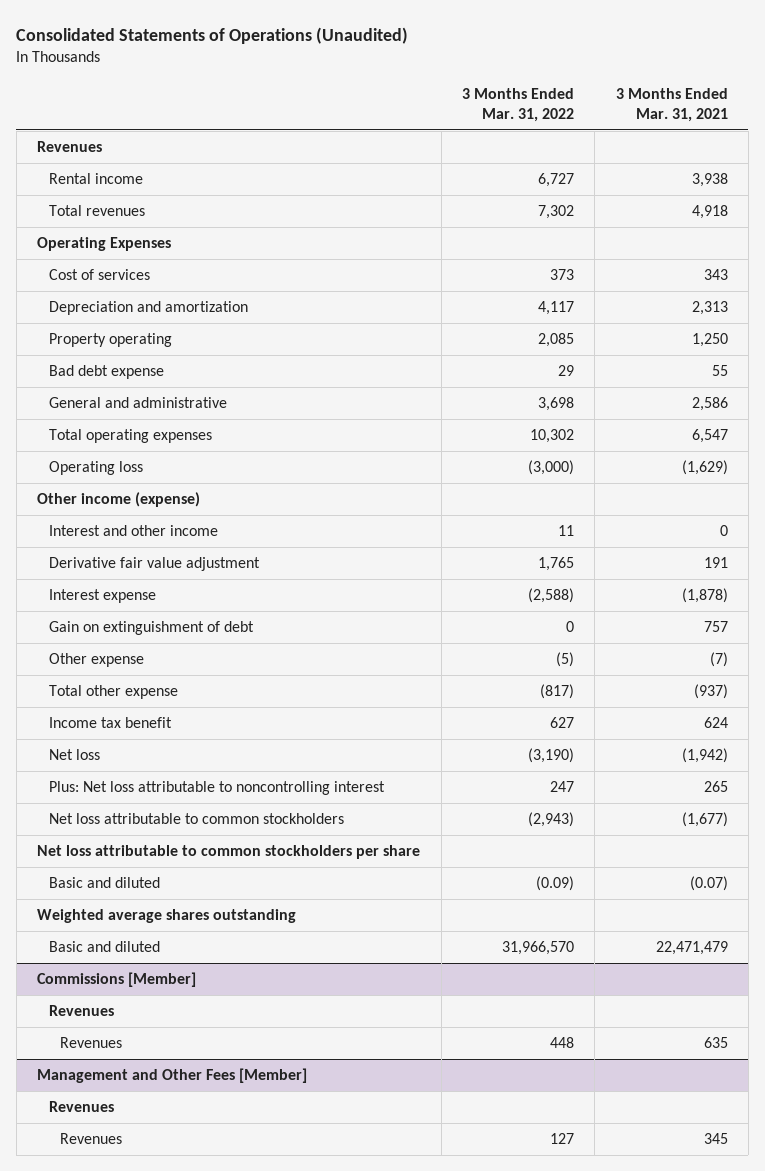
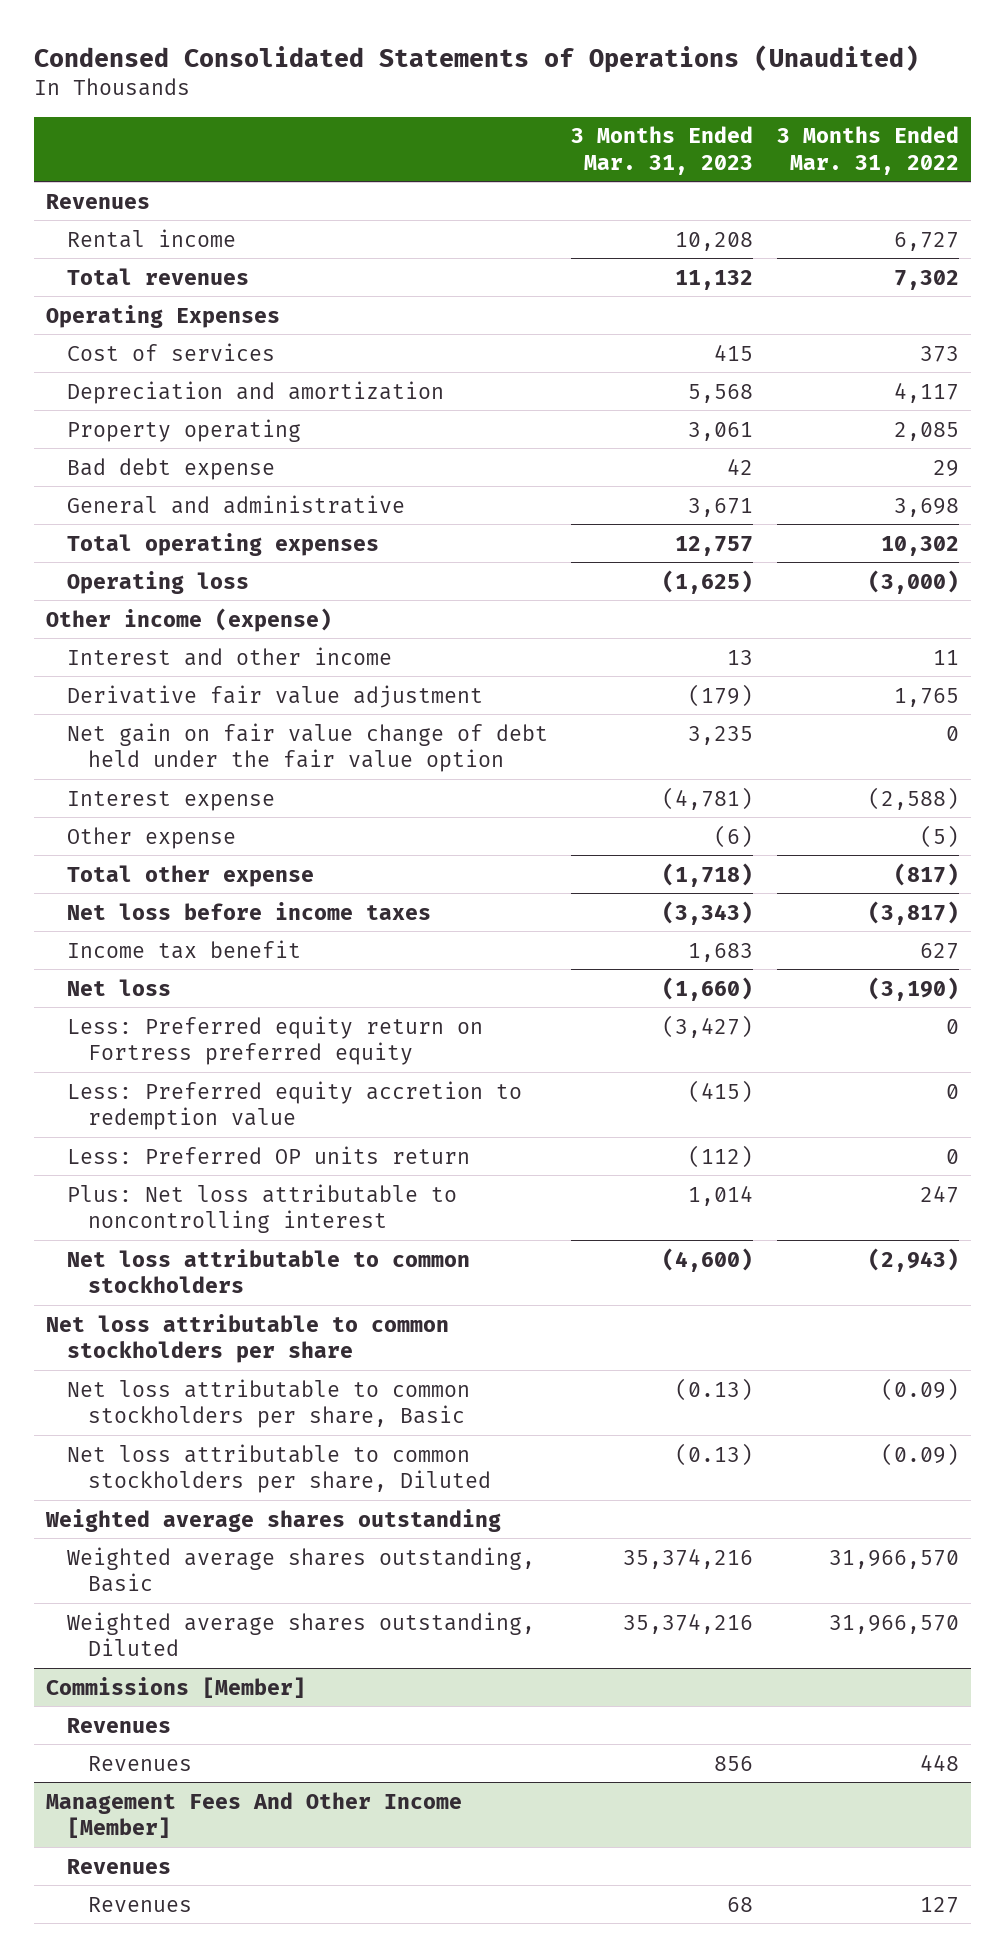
- Consolidated Statements of Operations (Unaudited)
+ Condensed Consolidated Statements of Operations (Unaudited)
- | 3 Months Ended Mar. 31, 2022 | 3 Months Ended Mar. 31, 2021
+ | 3 Months Ended Mar. 31, 2023 | 3 Months Ended Mar. 31, 2022
+ Net gain on fair value change of debt held under the fair value option | 3,235 | 0
- Gain on extinguishment of debt | 0 | 757
+ Net loss before income taxes | (3,343) | (3,817)
+ Less: Preferred equity return on Fortress preferred equity | (3,427) | 0
+ Less: Preferred equity accretion to redemption value | (415) | 0
+ Less: Preferred OP units return | (112) | 0
- Basic and diluted | (0.09) | (0.07)
+ Net loss attributable to common stockholders per share, Basic | (0.13) | (0.09)
+ Net loss attributable to common stockholders per share, Diluted | (0.13) | (0.09)
- Basic and diluted | 31,966,570 | 22,471,479
+ Weighted average shares outstanding, Basic | 35,374,216 | 31,966,570
+ Weighted average shares outstanding, Diluted | 35,374,216 | 31,966,570
- Management and Other Fees [Member]
+ Management Fees And Other Income [Member]

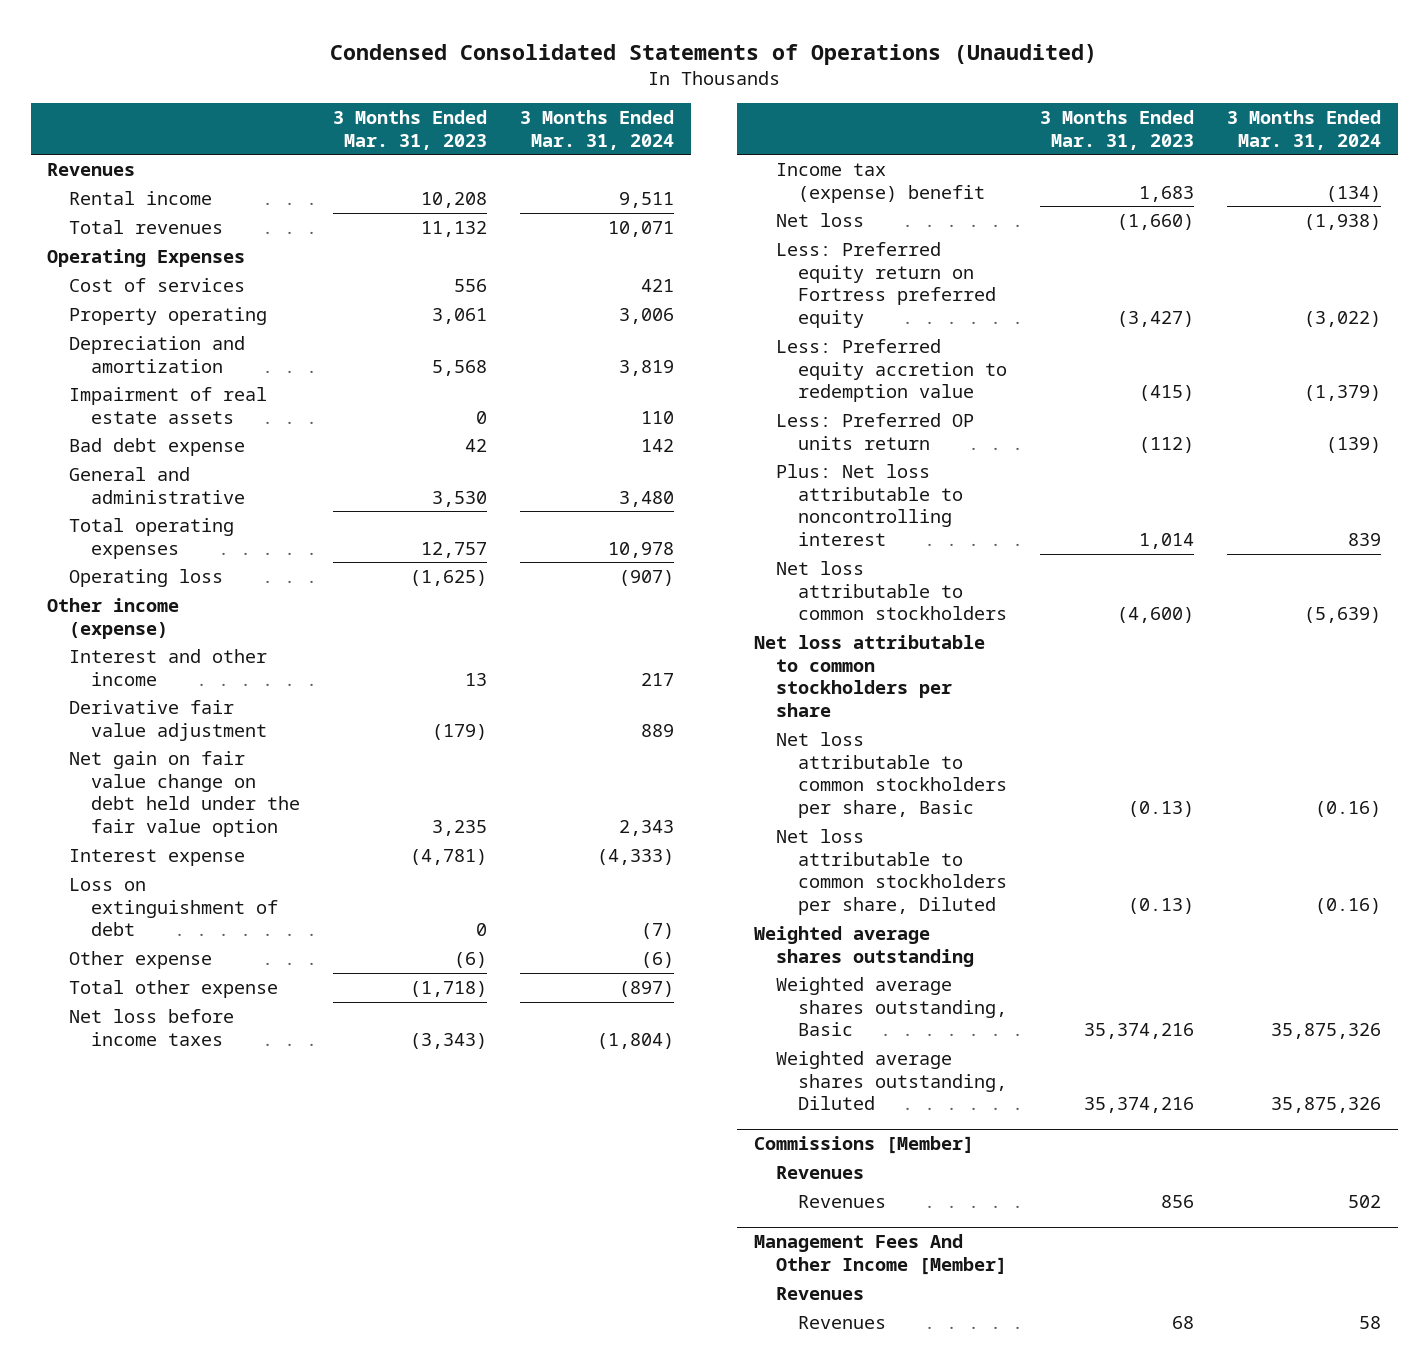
- | 3 Months Ended Mar. 31, 2023 | 3 Months Ended Mar. 31, 2022
+ | 3 Months Ended Mar. 31, 2023 | 3 Months Ended Mar. 31, 2024
- Cost of services | 415 | 373
+ Cost of services | 556 | 421
moved down: Depreciation and amortization | 5,568 | 3,819
+ Impairment of real estate assets | 0 | 110
- General and administrative | 3,671 | 3,698
+ General and administrative | 3,530 | 3,480
- Net gain on fair value change of debt held under the fair value option | 3,235 | 0
+ Net gain on fair value change on debt held under the fair value option | 3,235 | 2,343
+ Loss on extinguishment of debt | 0 | (7)
- Income tax benefit | 1,683 | 627
+ Income tax (expense) benefit | 1,683 | (134)

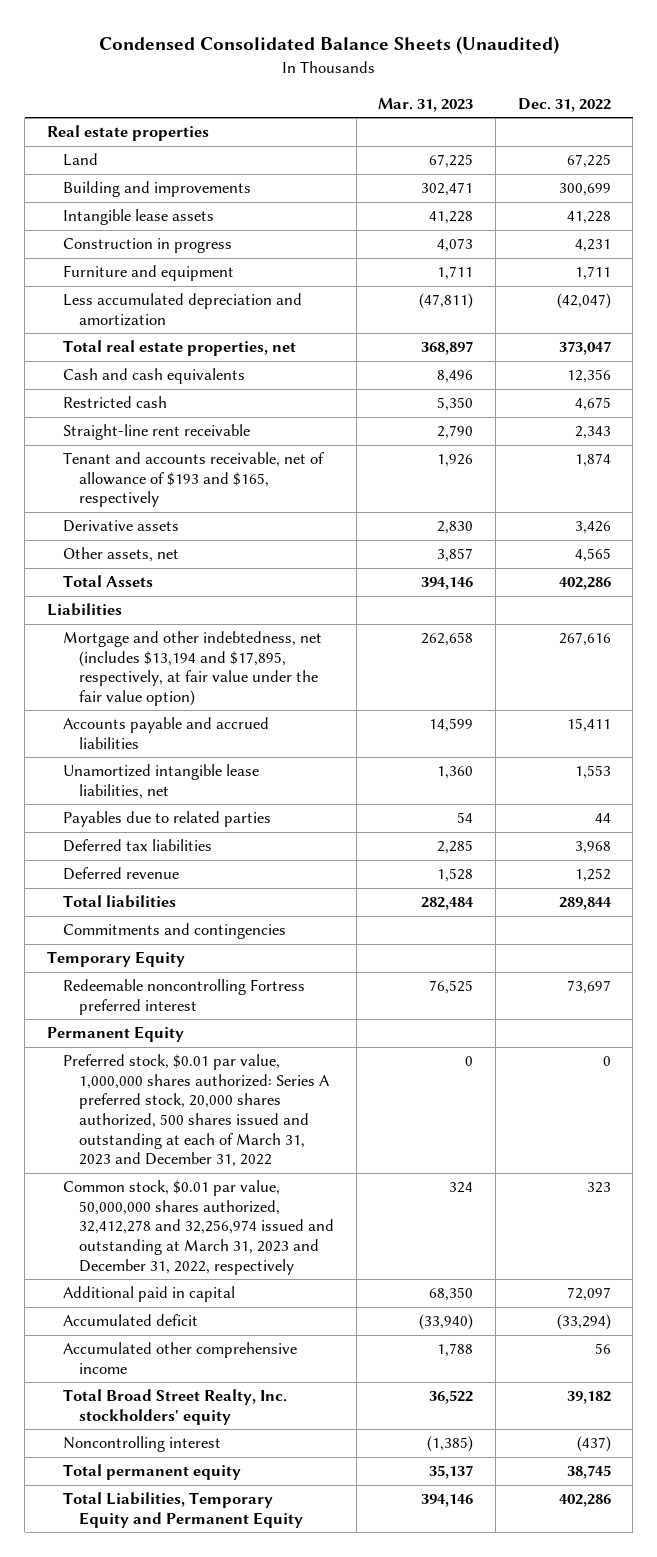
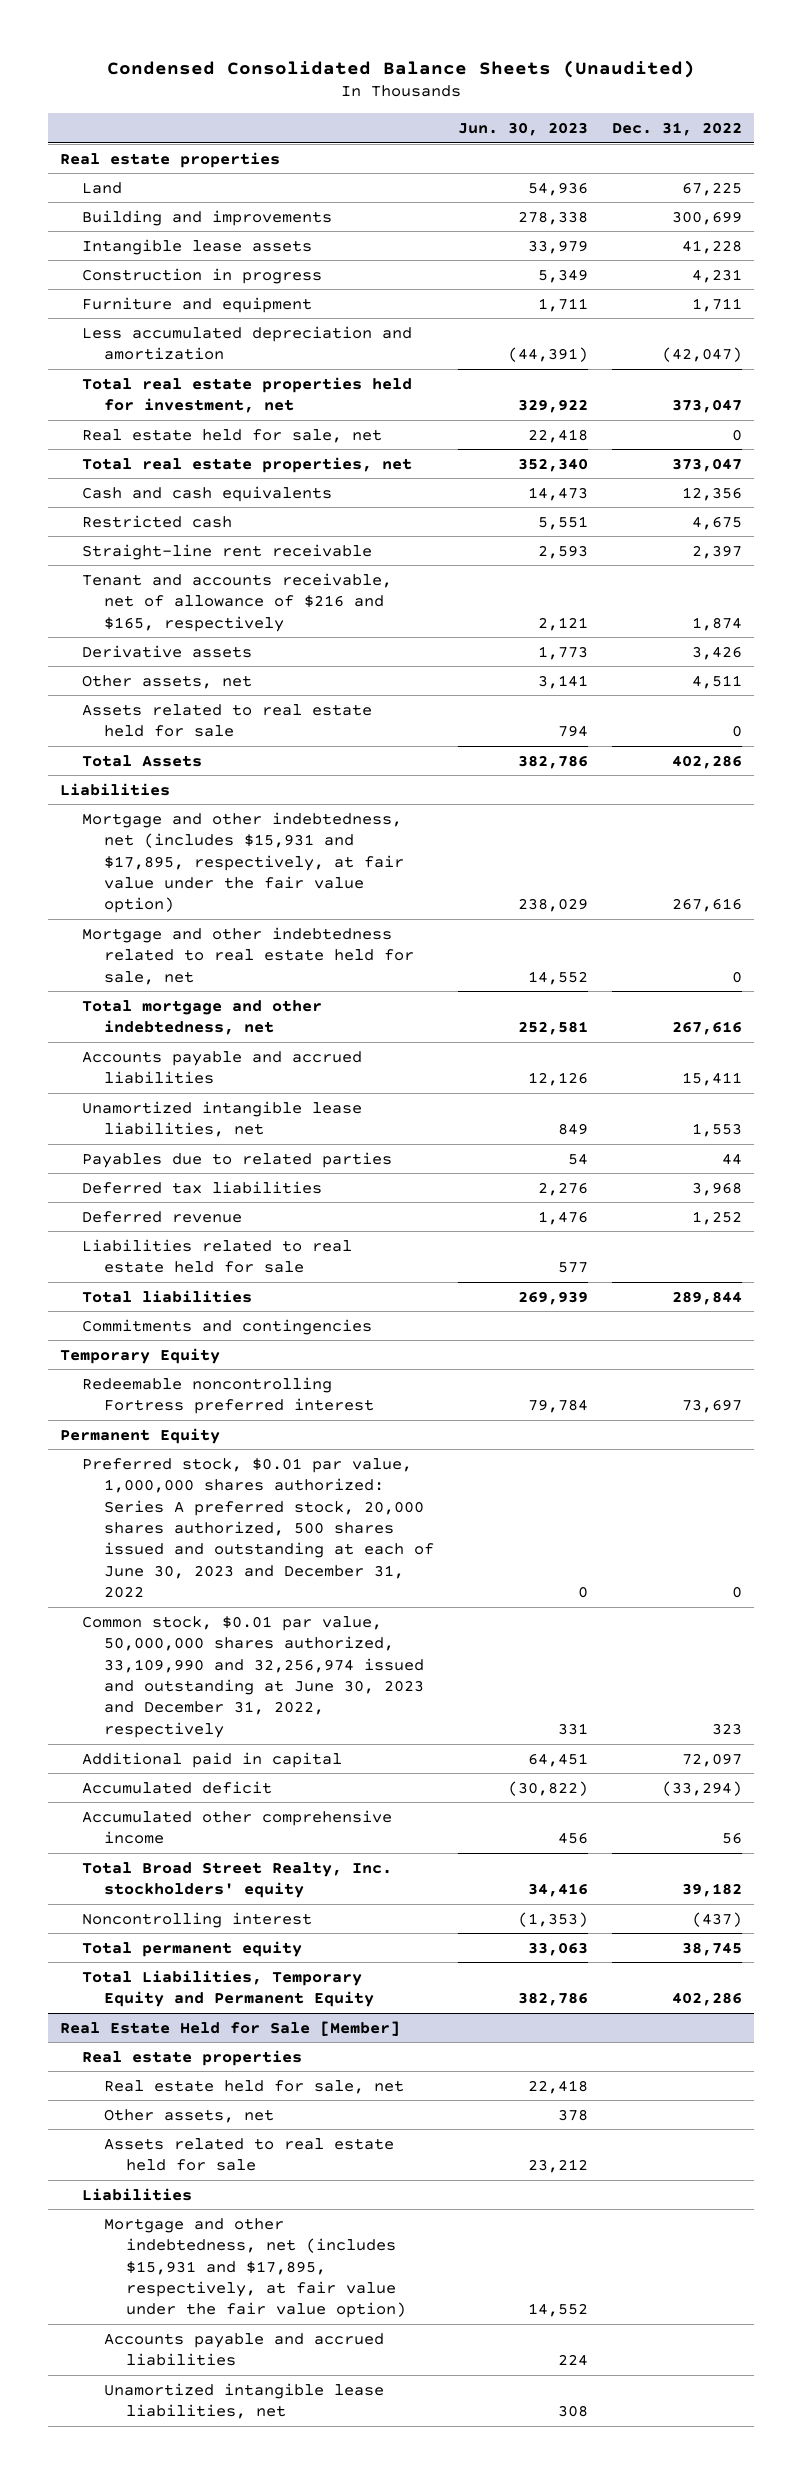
- | Mar. 31, 2023 | Dec. 31, 2022
+ | Jun. 30, 2023 | Dec. 31, 2022
+ Total real estate properties held for investment, net | 329,922 | 373,047
+ Real estate held for sale, net | 22,418 | 0
- Straight-line rent receivable | 2,790 | 2,343
- Tenant and accounts receivable, net of allowance of $193 and $165, respectively | 1,926 | 1,874
+ Straight-line rent receivable | 2,593 | 2,397
+ Tenant and accounts receivable, net of allowance of $216 and $165, respectively | 2,121 | 1,874
- Other assets, net | 3,857 | 4,565
+ Other assets, net | 3,141 | 4,511
+ Assets related to real estate held for sale | 794 | 0
- Mortgage and other indebtedness, net (includes $13,194 and $17,895, respectively, at fair value under the fair value option) | 262,658 | 267,616
+ Mortgage and other indebtedness, net (includes $15,931 and $17,895, respectively, at fair value under the fair value option) | 238,029 | 267,616
+ Mortgage and other indebtedness related to real estate held for sale, net | 14,552 | 0
+ Total mortgage and other indebtedness, net | 252,581 | 267,616
+ Liabilities related to real estate held for sale | 577 |
- Preferred stock, $0.01 par value, 1,000,000 shares authorized: Series A preferred stock, 20,000 shares authorized, 500 shares issued and outstanding at each of March 31, 2023 and December 31, 2022 | 0 | 0
- Common stock, $0.01 par value, 50,000,000 shares authorized, 32,412,278 and 32,256,974 issued and outstanding at March 31, 2023 and December 31, 2022, respectively | 324 | 323
+ Preferred stock, $0.01 par value, 1,000,000 shares authorized: Series A preferred stock, 20,000 shares authorized, 500 shares issued and outstanding at each of June 30, 2023 and December 31, 2022 | 0 | 0
+ Common stock, $0.01 par value, 50,000,000 shares authorized, 33,109,990 and 32,256,974 issued and outstanding at June 30, 2023 and December 31, 2022, respectively | 331 | 323
+ Real Estate Held for Sale [Member]
+ Real estate properties
+ Real estate held for sale, net | 22,418 |
+ Other assets, net | 378 |
+ Assets related to real estate held for sale | 23,212 |
+ Liabilities
+ Mortgage and other indebtedness, net (includes $15,931 and $17,895, respectively, at fair value under the fair value option) | 14,552 |
+ Accounts payable and accrued liabilities | 224 |
+ Unamortized intangible lease liabilities, net | 308 |

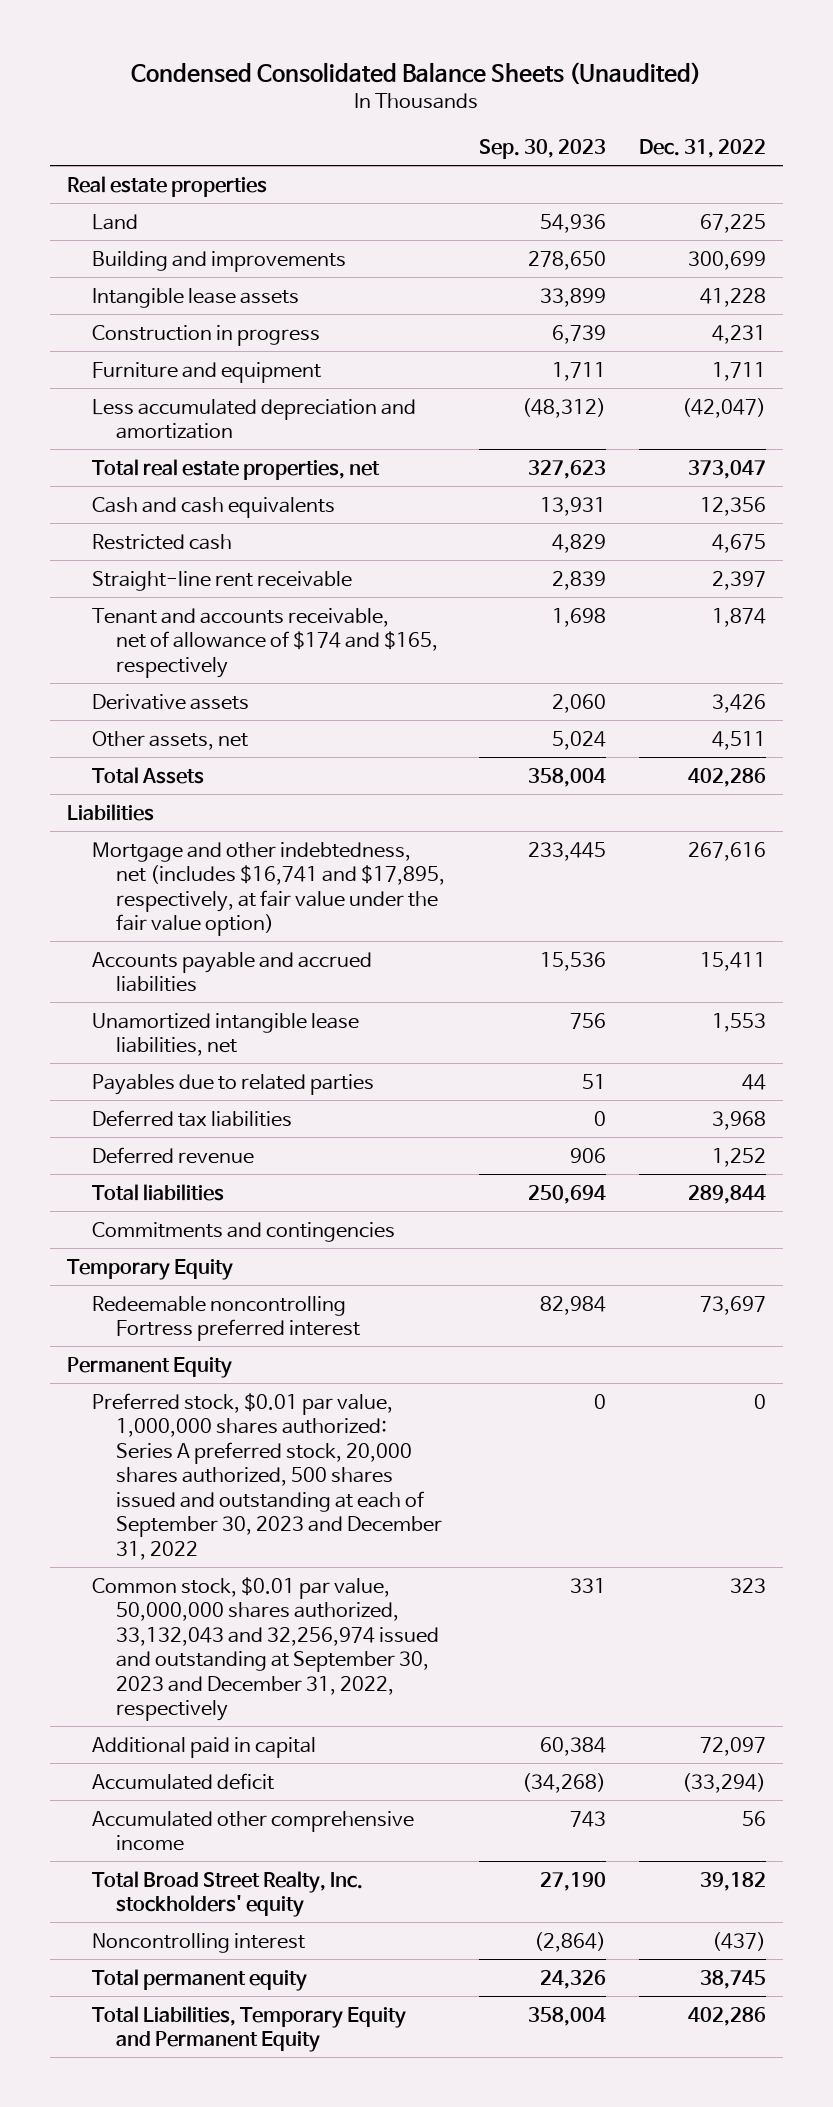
- | Jun. 30, 2023 | Dec. 31, 2022
+ | Sep. 30, 2023 | Dec. 31, 2022
- Total real estate properties held for investment, net | 329,922 | 373,047
- Real estate held for sale, net | 22,418 | 0
- Tenant and accounts receivable, net of allowance of $216 and $165, respectively | 2,121 | 1,874
+ Tenant and accounts receivable, net of allowance of $174 and $165, respectively | 1,698 | 1,874
- Assets related to real estate held for sale | 794 | 0
- Mortgage and other indebtedness, net (includes $15,931 and $17,895, respectively, at fair value under the fair value option) | 238,029 | 267,616
- Mortgage and other indebtedness related to real estate held for sale, net | 14,552 | 0
- Total mortgage and other indebtedness, net | 252,581 | 267,616
+ Mortgage and other indebtedness, net (includes $16,741 and $17,895, respectively, at fair value under the fair value option) | 233,445 | 267,616
- Liabilities related to real estate held for sale | 577 |
- Preferred stock, $0.01 par value, 1,000,000 shares authorized: Series A preferred stock, 20,000 shares authorized, 500 shares issued and outstanding at each of June 30, 2023 and December 31, 2022 | 0 | 0
- Common stock, $0.01 par value, 50,000,000 shares authorized, 33,109,990 and 32,256,974 issued and outstanding at June 30, 2023 and December 31, 2022, respectively | 331 | 323
+ Preferred stock, $0.01 par value, 1,000,000 shares authorized: Series A preferred stock, 20,000 shares authorized, 500 shares issued and outstanding at each of September 30, 2023 and December 31, 2022 | 0 | 0
+ Common stock, $0.01 par value, 50,000,000 shares authorized, 33,132,043 and 32,256,974 issued and outstanding at September 30, 2023 and December 31, 2022, respectively | 331 | 323
- Real Estate Held for Sale [Member]
- Real estate properties
- Real estate held for sale, net | 22,418 |
- Other assets, net | 378 |
- Assets related to real estate held for sale | 23,212 |
- Liabilities
- Mortgage and other indebtedness, net (includes $15,931 and $17,895, respectively, at fair value under the fair value option) | 14,552 |
- Accounts payable and accrued liabilities | 224 |
- Unamortized intangible lease liabilities, net | 308 |

